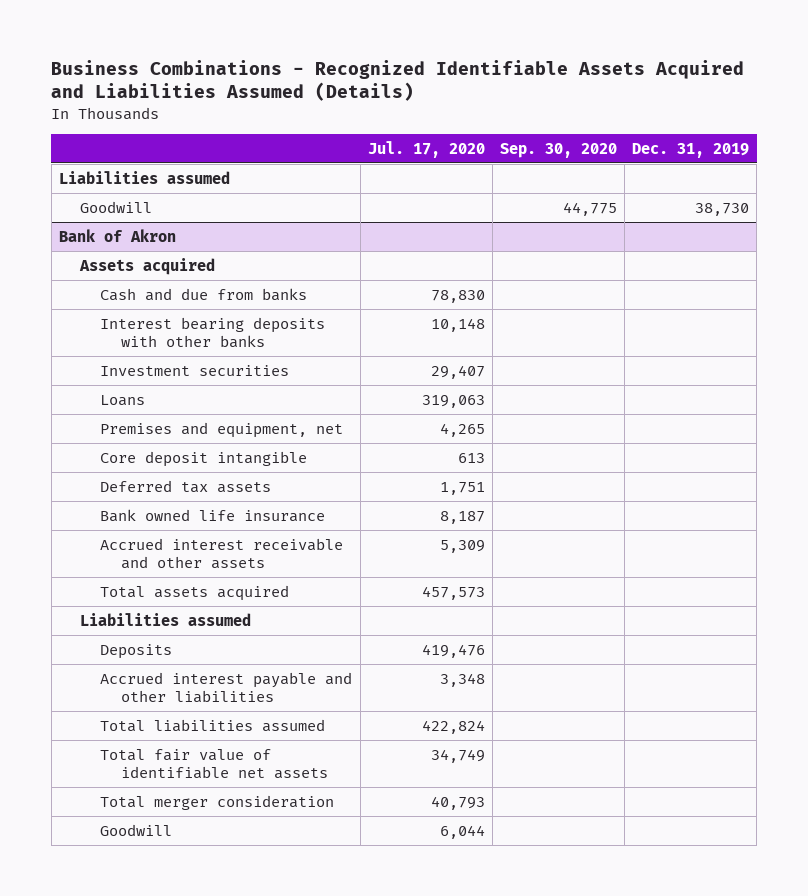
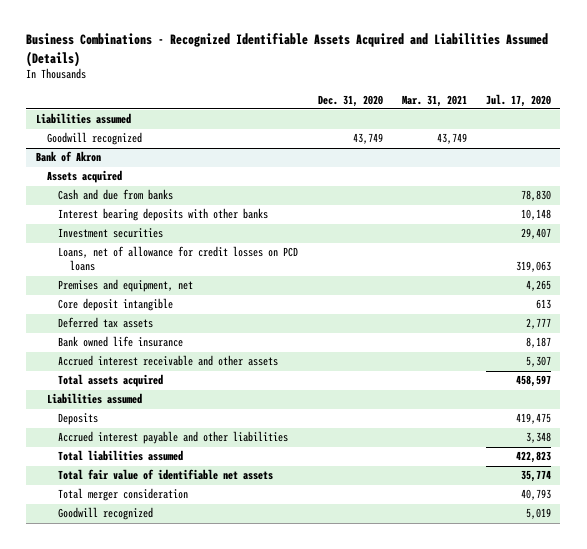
- | Jul. 17, 2020 | Sep. 30, 2020 | Dec. 31, 2019
+ | Dec. 31, 2020 | Mar. 31, 2021 | Jul. 17, 2020
- Goodwill | | 44,775 | 38,730
+ Goodwill recognized | 43,749 | 43,749 |
@ Bank of Akron
- Loans | 319,063 | |
+ Loans, net of allowance for credit losses on PCD loans | | | 319,063
- Deferred tax assets | 1,751 | |
+ Deferred tax assets | | | 2,777
- Accrued interest receivable and other assets | 5,309 | |
- Total assets acquired | 457,573 | |
+ Accrued interest receivable and other assets | | | 5,307
+ Total assets acquired | | | 458,597
- Deposits | 419,476 | |
+ Deposits | | | 419,475
- Total liabilities assumed | 422,824 | |
- Total fair value of identifiable net assets | 34,749 | |
+ Total liabilities assumed | | | 422,823
+ Total fair value of identifiable net assets | | | 35,774
- Goodwill | 6,044 | |
+ Goodwill recognized | | | 5,019

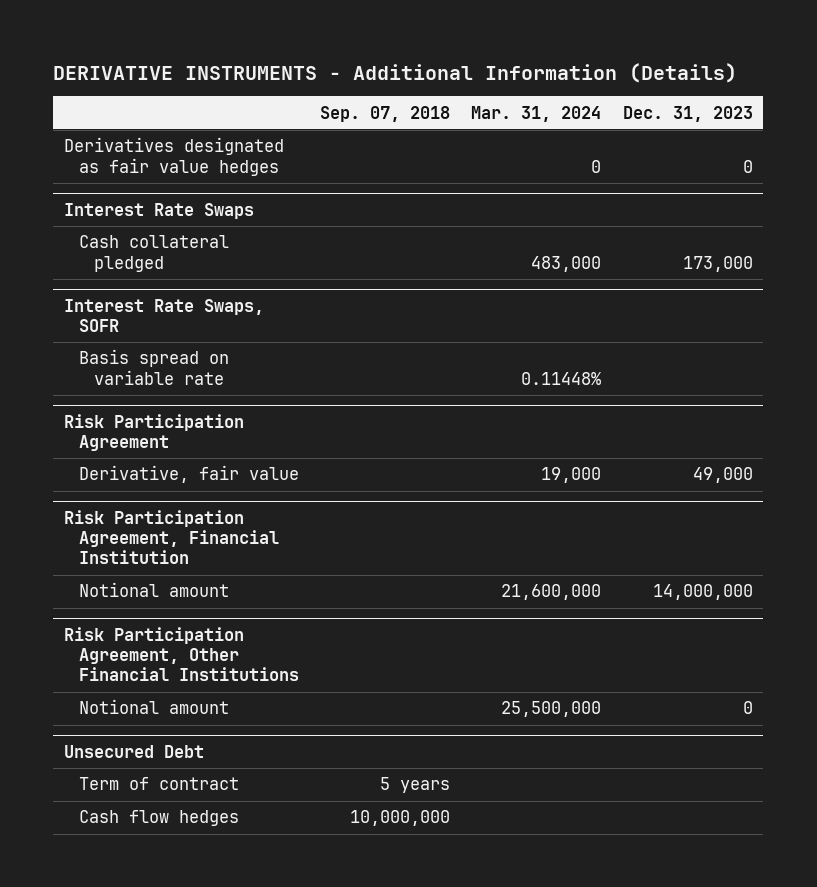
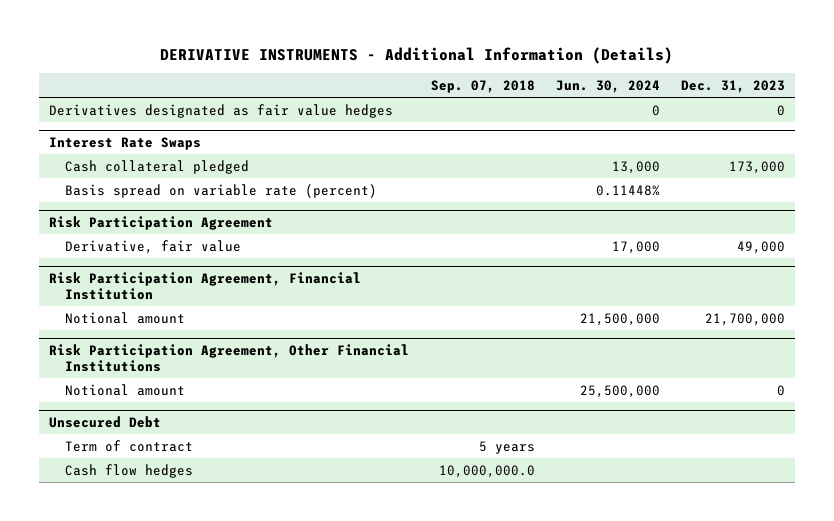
- | Sep. 07, 2018 | Mar. 31, 2024 | Dec. 31, 2023
+ | Sep. 07, 2018 | Jun. 30, 2024 | Dec. 31, 2023
- Interest Rate Swaps, SOFR
- Basis spread on variable rate | | 0.11448% |
@ Interest Rate Swaps
+ Basis spread on variable rate (percent) | | 0.11448% |
@ Risk Participation Agreement, Financial Institution
- Notional amount | | 21,600,000 | 14,000,000
+ Notional amount | | 21,500,000 | 21,700,000
@ Unsecured Debt
- Cash flow hedges | 10,000,000 | |
+ Cash flow hedges | 10,000,000.0 | |

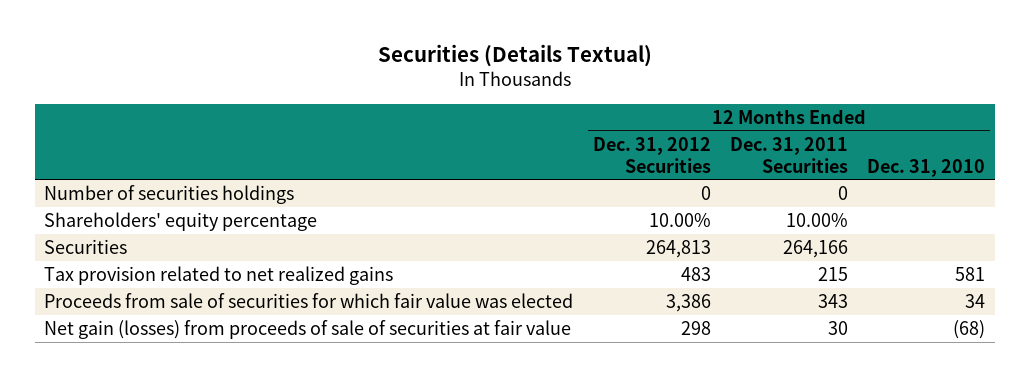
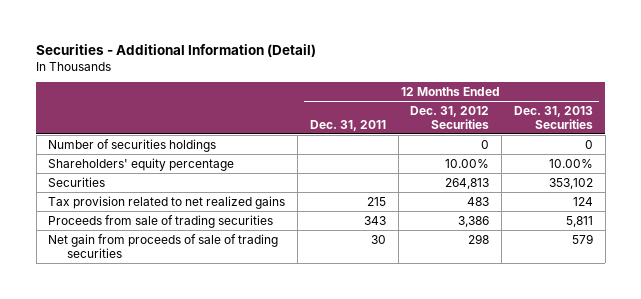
- Securities (Details Textual)
+ Securities - Additional Information (Detail)
- | 12 Months Ended Dec. 31, 2012 Securities | 12 Months Ended Dec. 31, 2011 Securities | 12 Months Ended Dec. 31, 2010
+ | 12 Months Ended Dec. 31, 2011 | 12 Months Ended Dec. 31, 2012 Securities | 12 Months Ended Dec. 31, 2013 Securities
- Proceeds from sale of securities for which fair value was elected | 3,386 | 343 | 34
- Net gain (losses) from proceeds of sale of securities at fair value | 298 | 30 | (68)
+ Proceeds from sale of trading securities | 343 | 3,386 | 5,811
+ Net gain from proceeds of sale of trading securities | 30 | 298 | 579

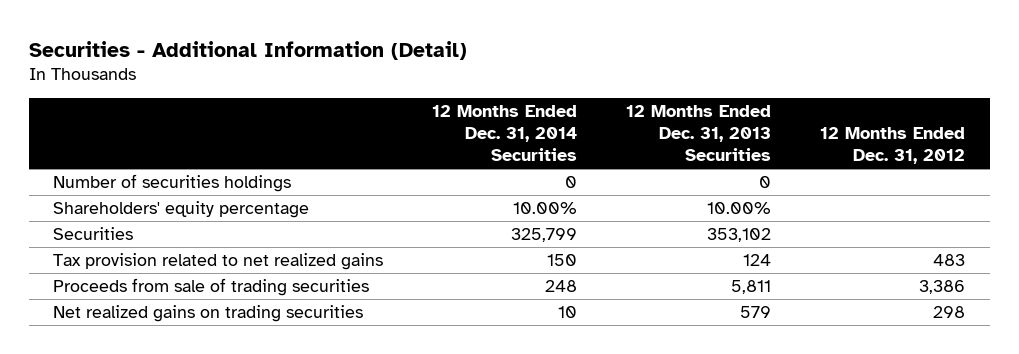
- | 12 Months Ended Dec. 31, 2011 | 12 Months Ended Dec. 31, 2012 Securities | 12 Months Ended Dec. 31, 2013 Securities
+ | 12 Months Ended Dec. 31, 2014 Securities | 12 Months Ended Dec. 31, 2013 Securities | 12 Months Ended Dec. 31, 2012
- Net gain from proceeds of sale of trading securities | 30 | 298 | 579
+ Net realized gains on trading securities | 10 | 579 | 298

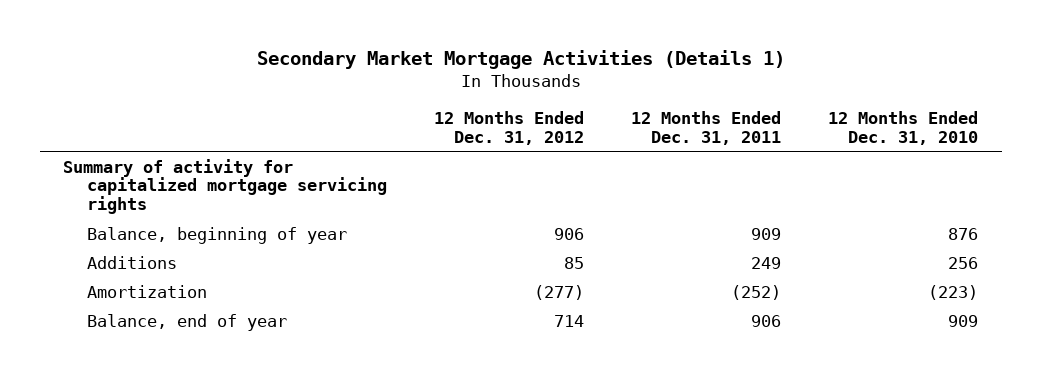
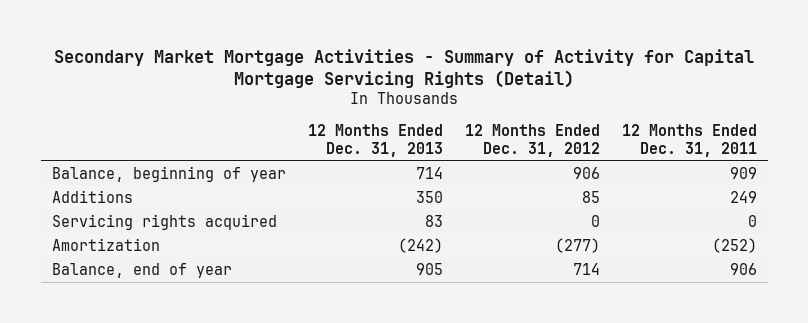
- Secondary Market Mortgage Activities (Details 1)
+ Secondary Market Mortgage Activities - Summary of Activity for Capital Mortgage Servicing Rights (Detail)
- | 12 Months Ended Dec. 31, 2012 | 12 Months Ended Dec. 31, 2011 | 12 Months Ended Dec. 31, 2010
+ | 12 Months Ended Dec. 31, 2013 | 12 Months Ended Dec. 31, 2012 | 12 Months Ended Dec. 31, 2011
- Summary of activity for capitalized mortgage servicing rights
+ Servicing rights acquired | 83 | 0 | 0

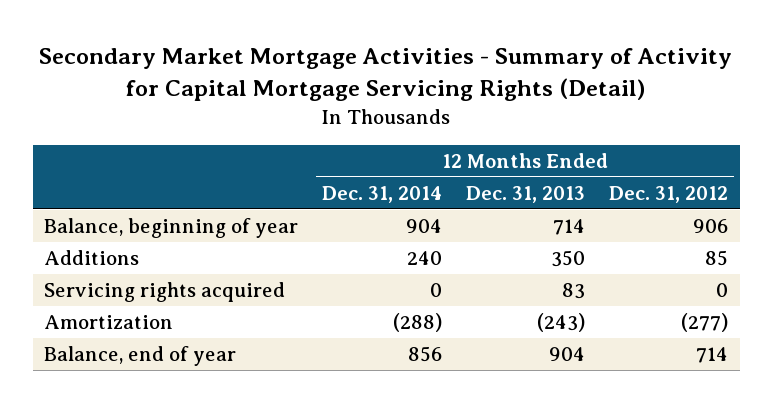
- | 12 Months Ended Dec. 31, 2013 | 12 Months Ended Dec. 31, 2012 | 12 Months Ended Dec. 31, 2011
+ | 12 Months Ended Dec. 31, 2014 | 12 Months Ended Dec. 31, 2013 | 12 Months Ended Dec. 31, 2012
- Amortization | (242) | (277) | (252)
- Balance, end of year | 905 | 714 | 906
+ Amortization | (288) | (243) | (277)
+ Balance, end of year | 856 | 904 | 714

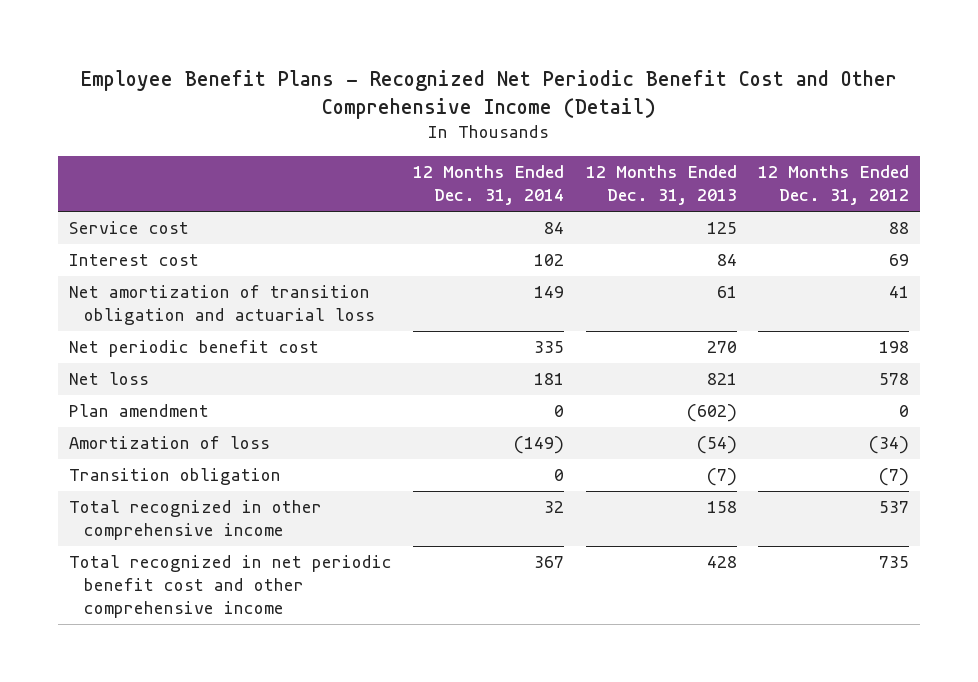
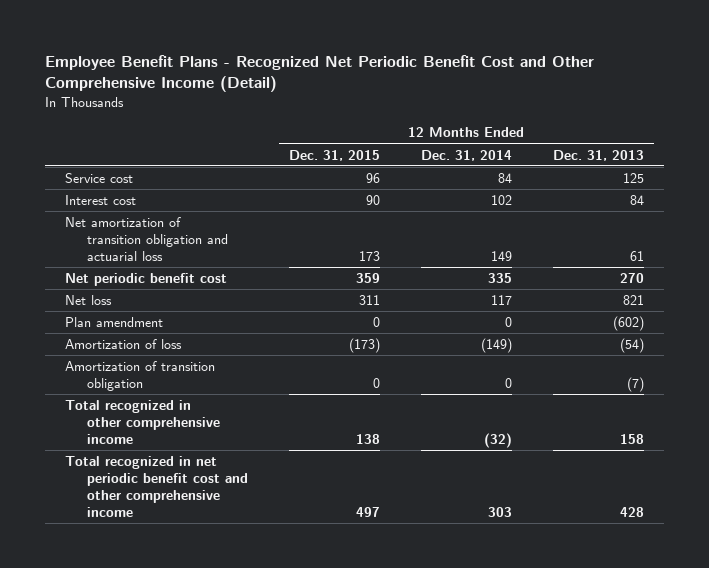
- | 12 Months Ended Dec. 31, 2014 | 12 Months Ended Dec. 31, 2013 | 12 Months Ended Dec. 31, 2012
+ | 12 Months Ended Dec. 31, 2015 | 12 Months Ended Dec. 31, 2014 | 12 Months Ended Dec. 31, 2013
- Net loss | 181 | 821 | 578
+ Net loss | 311 | 117 | 821
- Transition obligation | 0 | (7) | (7)
- Total recognized in other comprehensive income | 32 | 158 | 537
- Total recognized in net periodic benefit cost and other comprehensive income | 367 | 428 | 735
+ Amortization of transition obligation | 0 | 0 | (7)
+ Total recognized in other comprehensive income | 138 | (32) | 158
+ Total recognized in net periodic benefit cost and other comprehensive income | 497 | 303 | 428

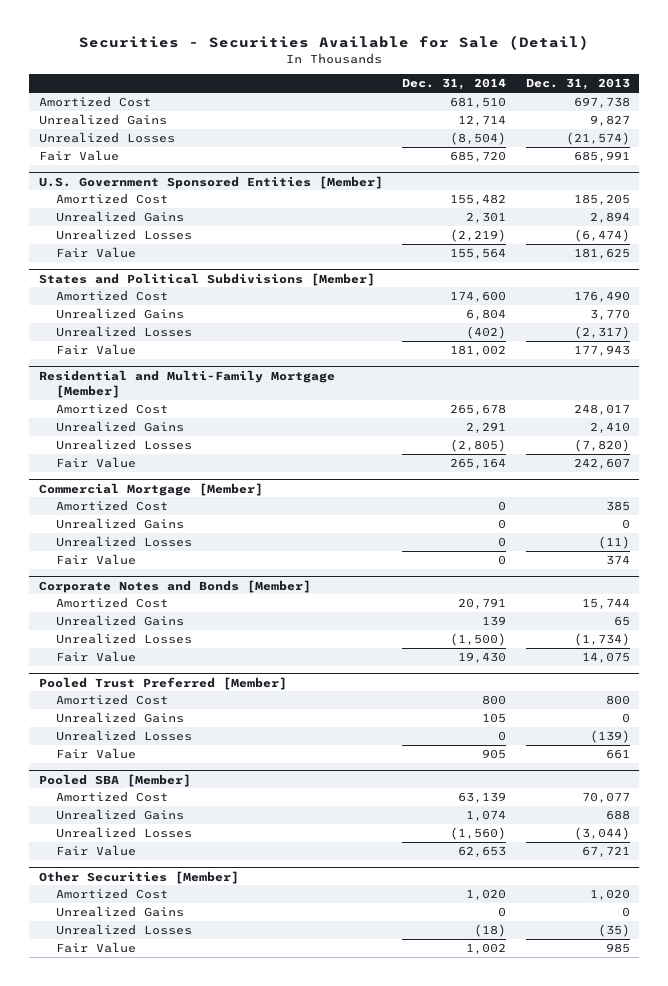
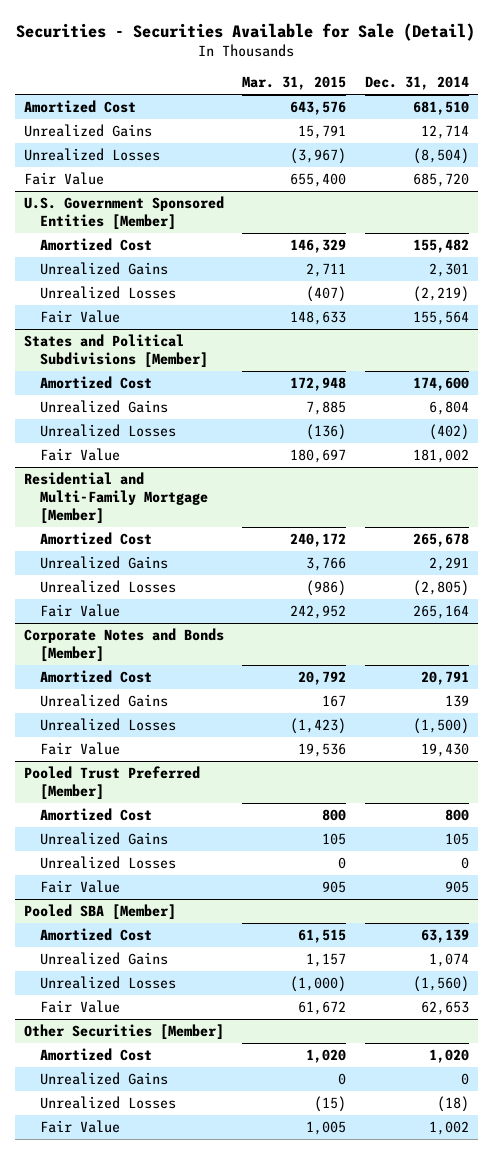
- | Dec. 31, 2014 | Dec. 31, 2013
+ | Mar. 31, 2015 | Dec. 31, 2014
- Commercial Mortgage [Member]
- Amortized Cost | 0 | 385
- Unrealized Gains | 0 | 0
- Unrealized Losses | 0 | (11)
- Fair Value | 0 | 374

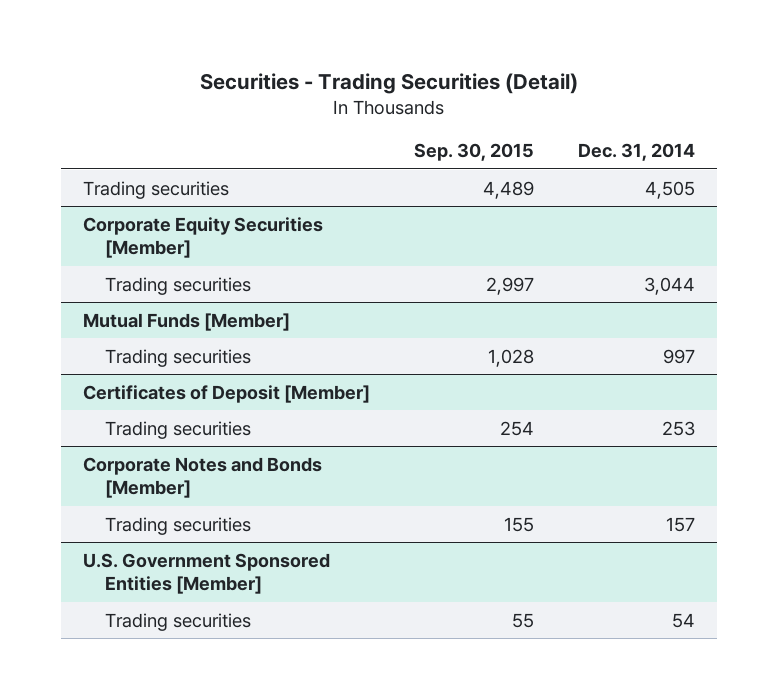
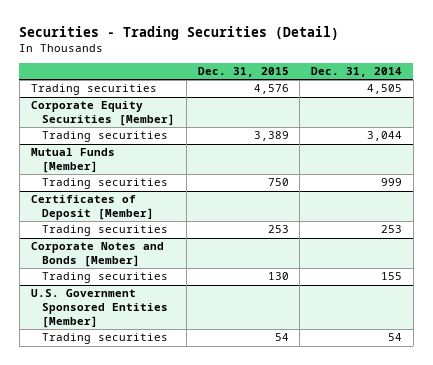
- | Sep. 30, 2015 | Dec. 31, 2014
+ | Dec. 31, 2015 | Dec. 31, 2014
@ Mutual Funds [Member]
- Trading securities | 1,028 | 997
+ Trading securities | 750 | 999
@ Corporate Notes and Bonds [Member]
- Trading securities | 155 | 157
+ Trading securities | 130 | 155

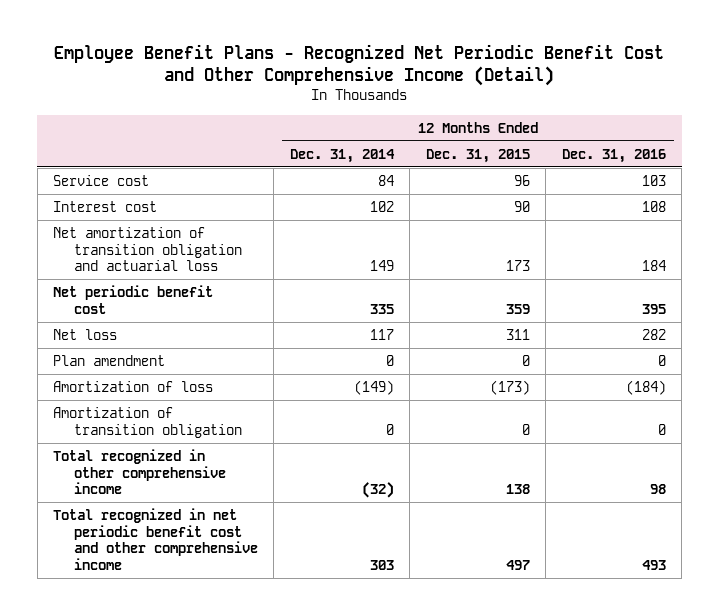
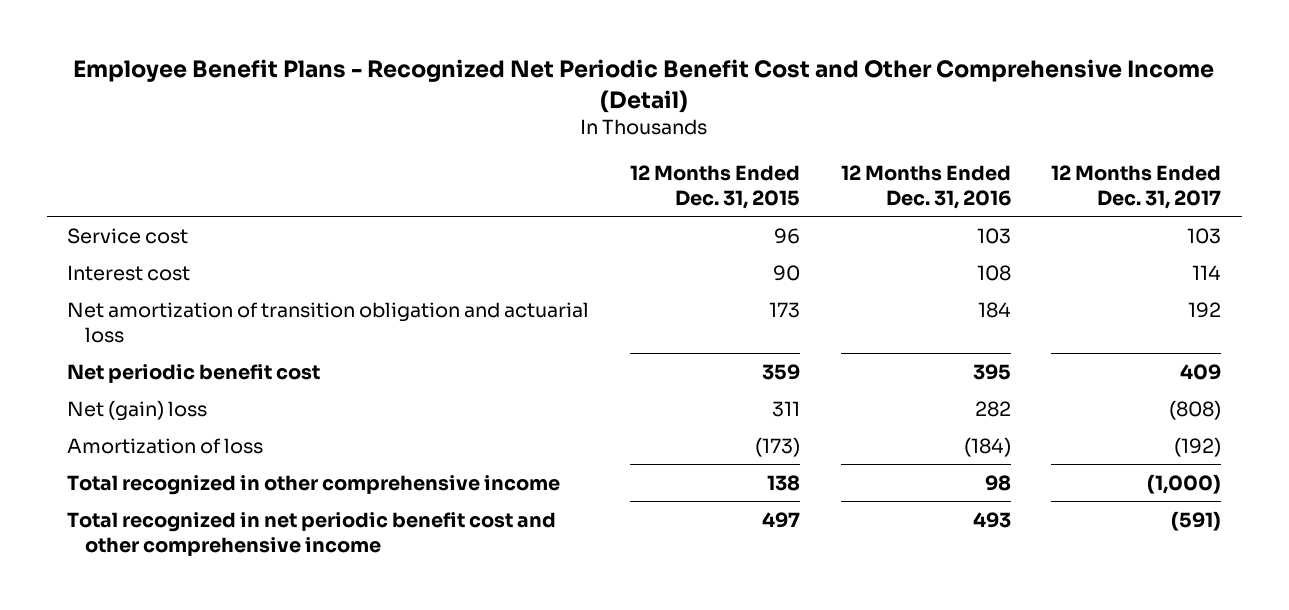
- | 12 Months Ended Dec. 31, 2014 | 12 Months Ended Dec. 31, 2015 | 12 Months Ended Dec. 31, 2016
+ | 12 Months Ended Dec. 31, 2015 | 12 Months Ended Dec. 31, 2016 | 12 Months Ended Dec. 31, 2017
- Net loss | 117 | 311 | 282
- Plan amendment | 0 | 0 | 0
+ Net (gain) loss | 311 | 282 | (808)
- Amortization of transition obligation | 0 | 0 | 0

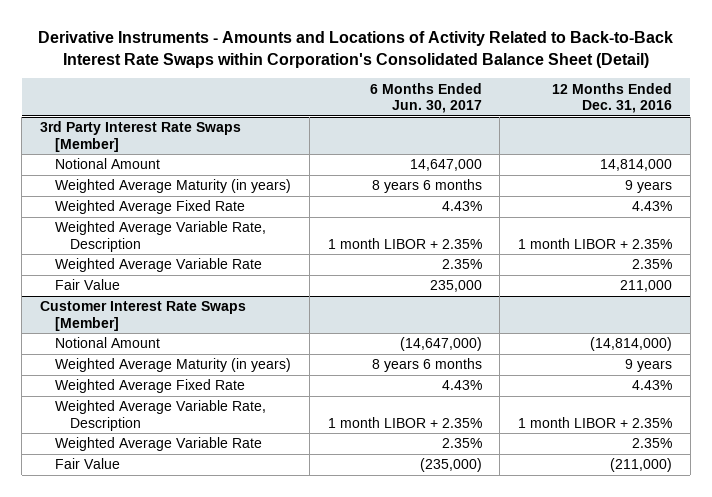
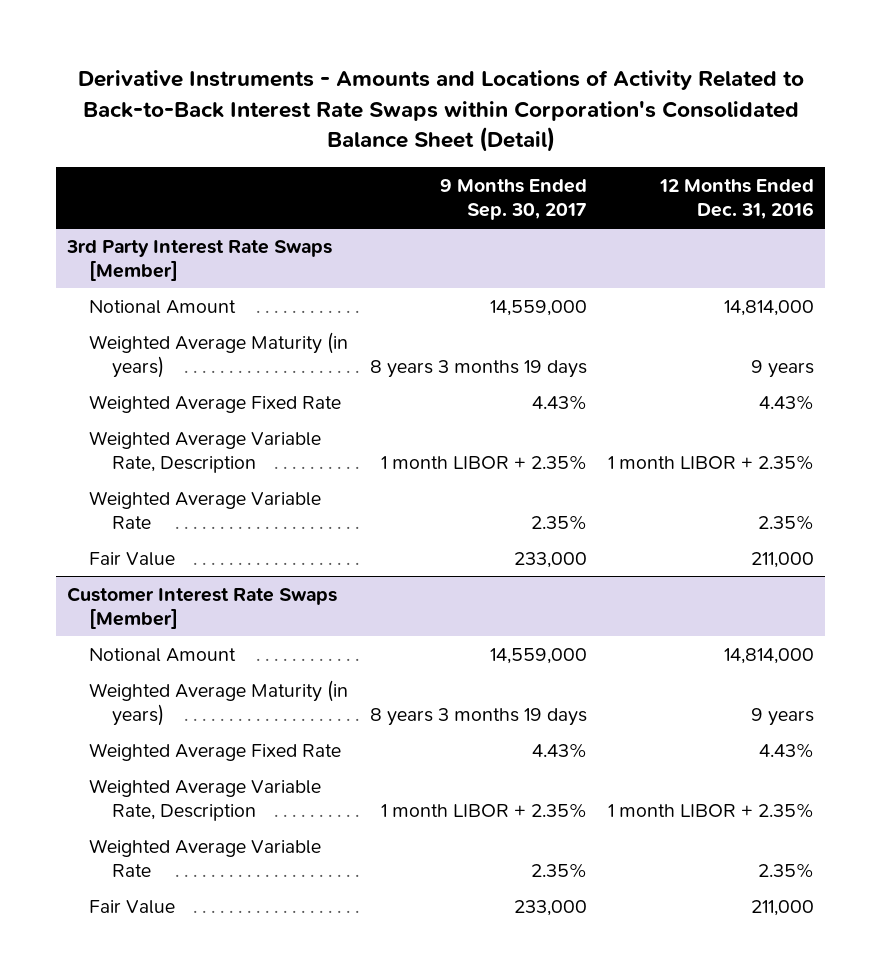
- | 6 Months Ended Jun. 30, 2017 | 12 Months Ended Dec. 31, 2016
+ | 9 Months Ended Sep. 30, 2017 | 12 Months Ended Dec. 31, 2016
@ Customer Interest Rate Swaps [Member]
- Notional Amount | (14,647,000) | (14,814,000)
+ Notional Amount | 14,559,000 | 14,814,000
- Fair Value | (235,000) | (211,000)
+ Fair Value | 233,000 | 211,000

